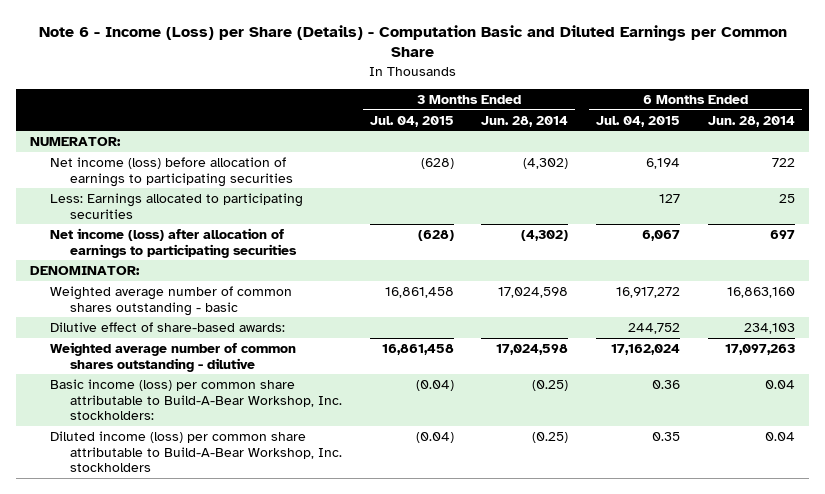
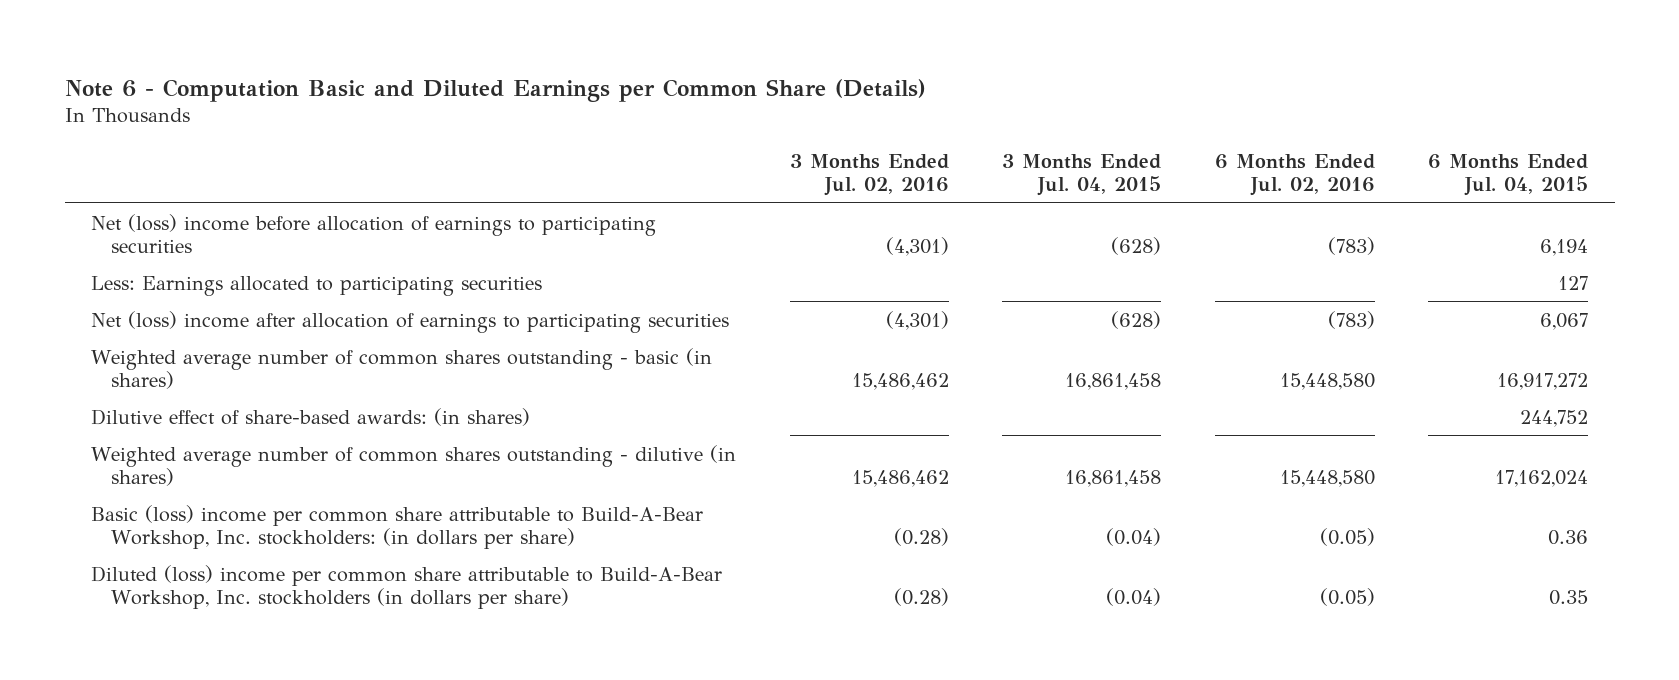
- Note 6 - Income (Loss) per Share (Details) - Computation Basic and Diluted Earnings per Common Share
+ Note 6 - Computation Basic and Diluted Earnings per Common Share (Details)
- | 3 Months Ended Jul. 04, 2015 | 3 Months Ended Jun. 28, 2014 | 6 Months Ended Jul. 04, 2015 | 6 Months Ended Jun. 28, 2014
+ | 3 Months Ended Jul. 02, 2016 | 3 Months Ended Jul. 04, 2015 | 6 Months Ended Jul. 02, 2016 | 6 Months Ended Jul. 04, 2015
- NUMERATOR:
- Net income (loss) before allocation of earnings to participating securities | (628) | (4,302) | 6,194 | 722
+ Net (loss) income before allocation of earnings to participating securities | (4,301) | (628) | (783) | 6,194
- Net income (loss) after allocation of earnings to participating securities | (628) | (4,302) | 6,067 | 697
- DENOMINATOR:
- Weighted average number of common shares outstanding - basic | 16,861,458 | 17,024,598 | 16,917,272 | 16,863,160
- Dilutive effect of share-based awards: | | | 244,752 | 234,103
- Weighted average number of common shares outstanding - dilutive | 16,861,458 | 17,024,598 | 17,162,024 | 17,097,263
- Basic income (loss) per common share attributable to Build-A-Bear Workshop, Inc. stockholders: | (0.04) | (0.25) | 0.36 | 0.04
- Diluted income (loss) per common share attributable to Build-A-Bear Workshop, Inc. stockholders | (0.04) | (0.25) | 0.35 | 0.04
+ Net (loss) income after allocation of earnings to participating securities | (4,301) | (628) | (783) | 6,067
+ Weighted average number of common shares outstanding - basic (in shares) | 15,486,462 | 16,861,458 | 15,448,580 | 16,917,272
+ Dilutive effect of share-based awards: (in shares) | | | | 244,752
+ Weighted average number of common shares outstanding - dilutive (in shares) | 15,486,462 | 16,861,458 | 15,448,580 | 17,162,024
+ Basic (loss) income per common share attributable to Build-A-Bear Workshop, Inc. stockholders: (in dollars per share) | (0.28) | (0.04) | (0.05) | 0.36
+ Diluted (loss) income per common share attributable to Build-A-Bear Workshop, Inc. stockholders (in dollars per share) | (0.28) | (0.04) | (0.05) | 0.35

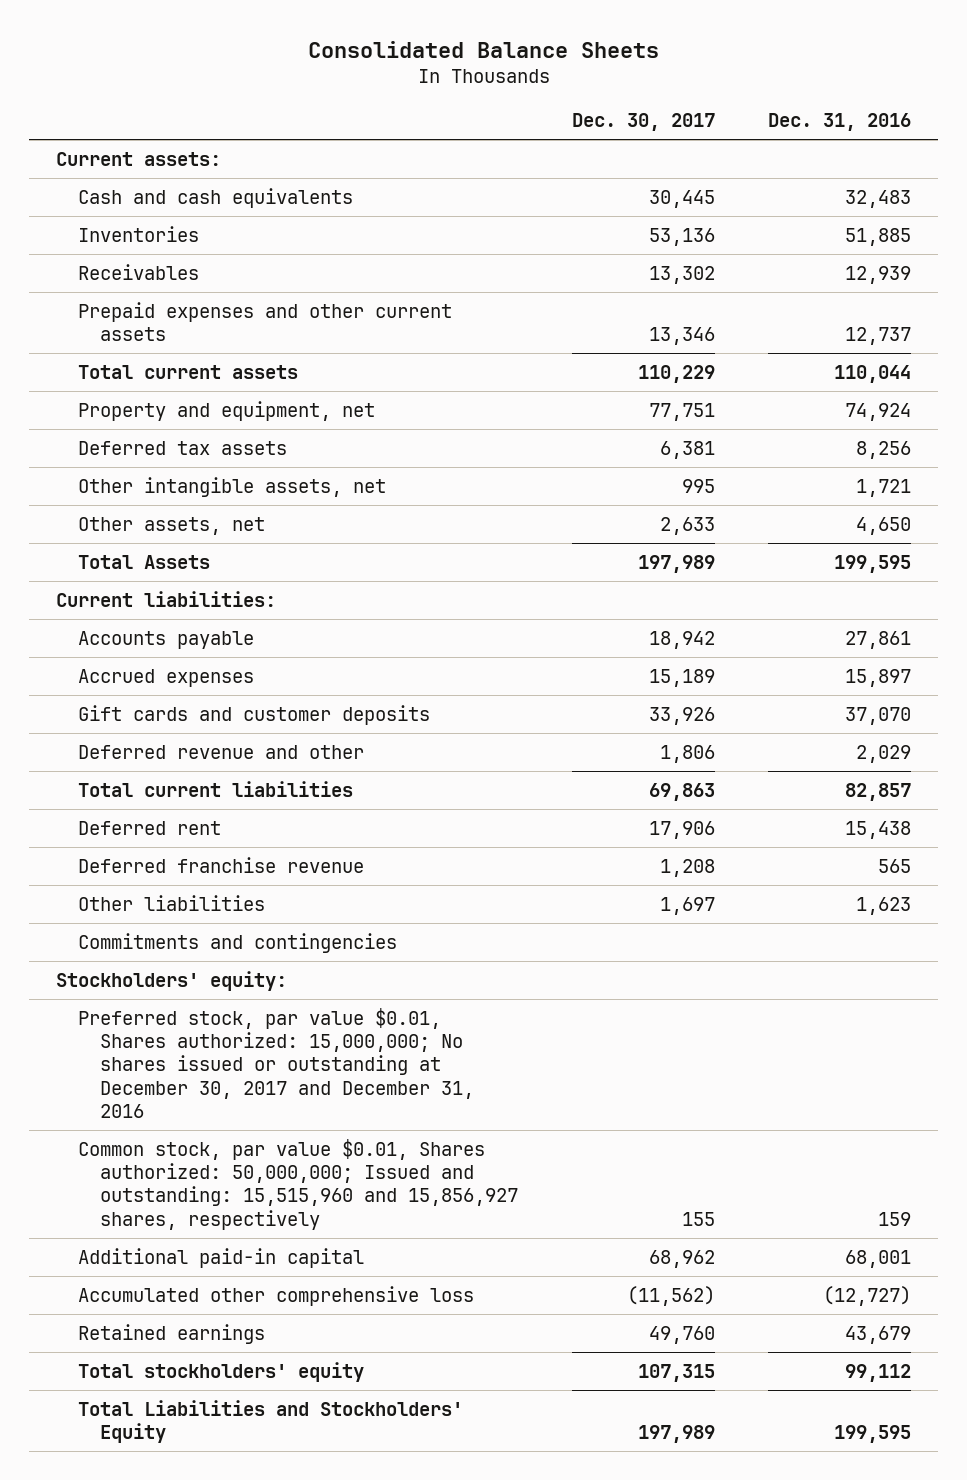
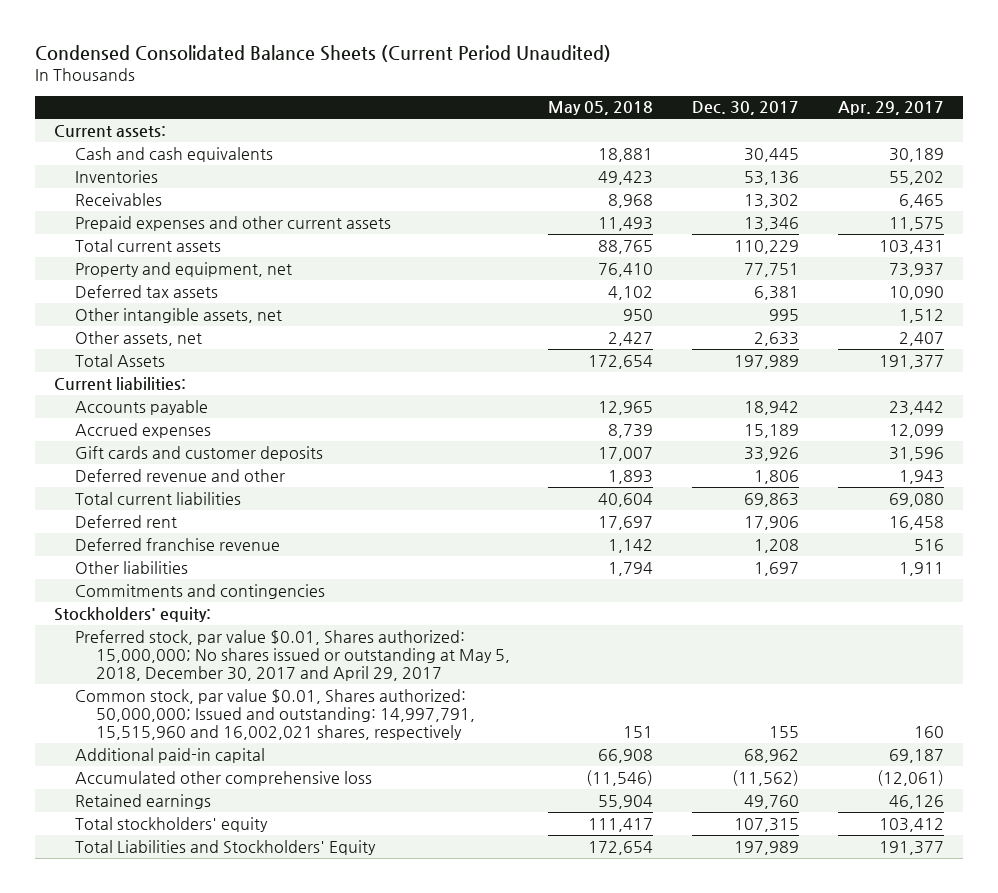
- Consolidated Balance Sheets
+ Condensed Consolidated Balance Sheets (Current Period Unaudited)
- | Dec. 30, 2017 | Dec. 31, 2016
+ | May 05, 2018 | Dec. 30, 2017 | Apr. 29, 2017
- Preferred stock, par value $0.01, Shares authorized: 15,000,000; No shares issued or outstanding at December 30, 2017 and December 31, 2016
- Common stock, par value $0.01, Shares authorized: 50,000,000; Issued and outstanding: 15,515,960 and 15,856,927 shares, respectively | 155 | 159
+ Preferred stock, par value $0.01, Shares authorized: 15,000,000; No shares issued or outstanding at May 5, 2018, December 30, 2017 and April 29, 2017
+ Common stock, par value $0.01, Shares authorized: 50,000,000; Issued and outstanding: 14,997,791, 15,515,960 and 16,002,021 shares, respectively | 151 | 155 | 160

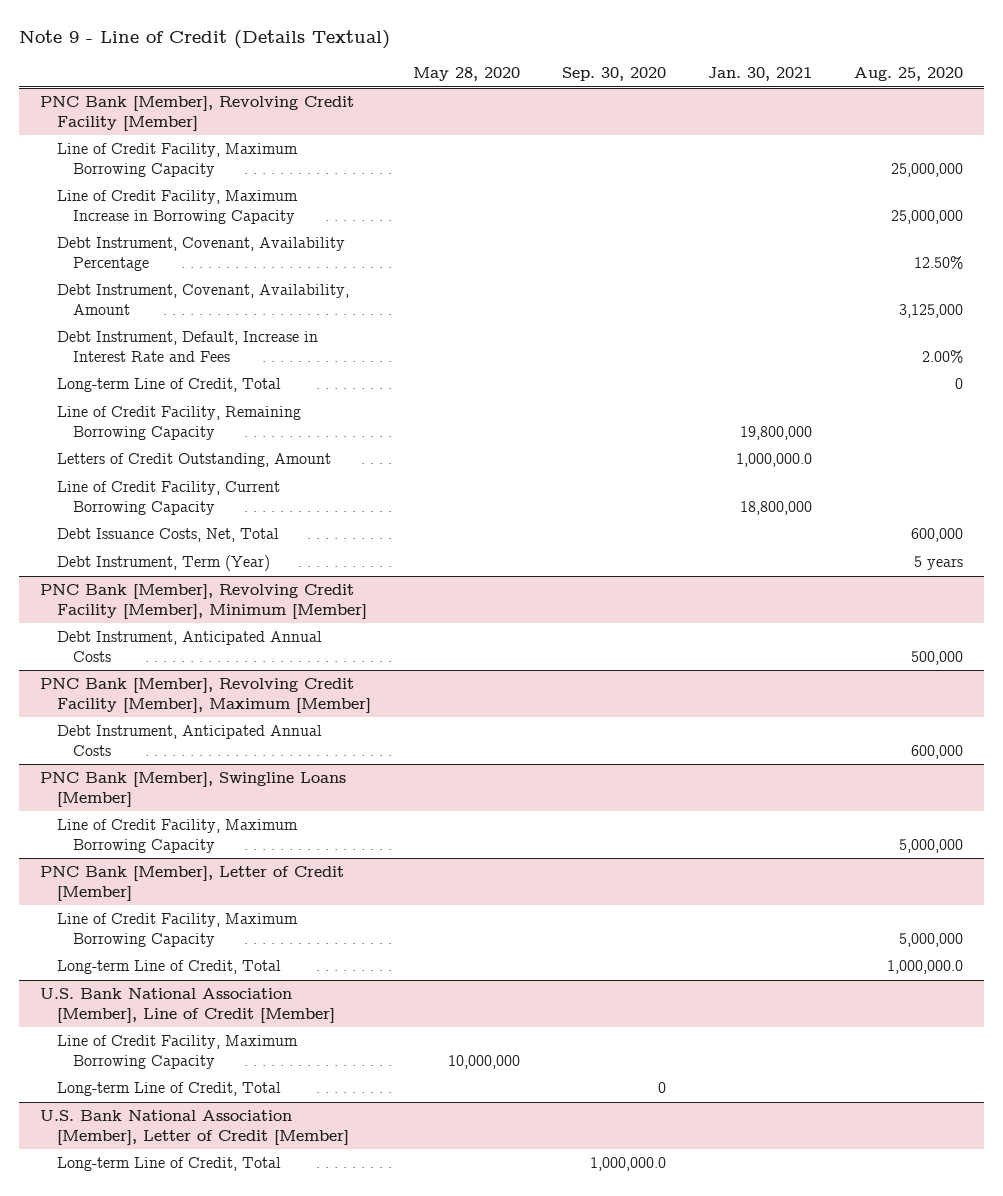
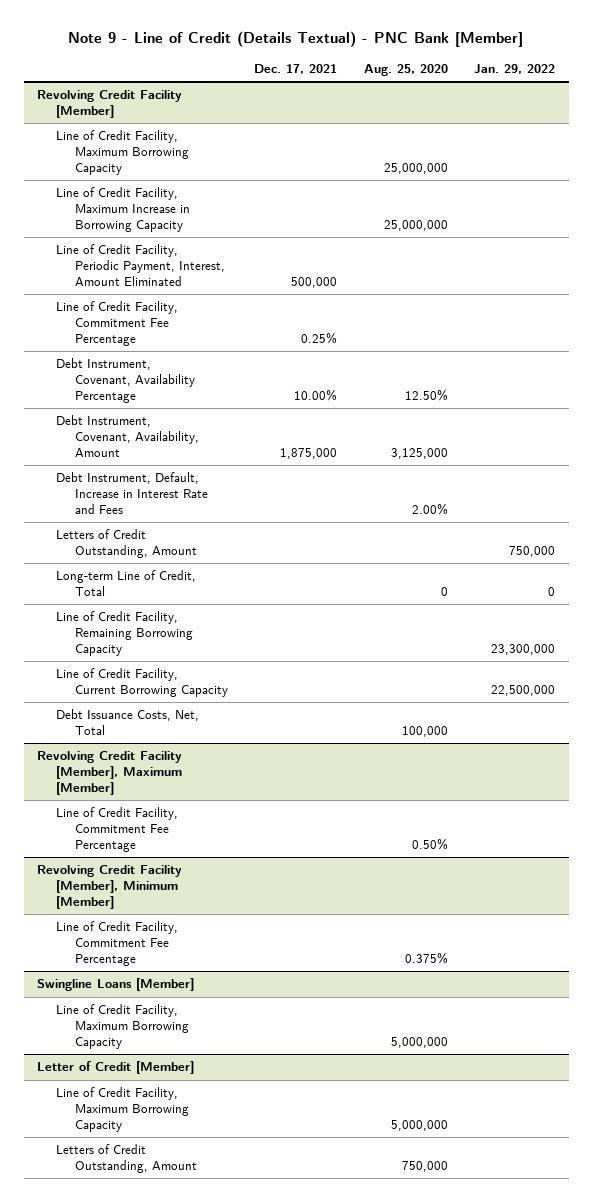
- Note 9 - Line of Credit (Details Textual)
+ Note 9 - Line of Credit (Details Textual) - PNC Bank [Member]
- | May 28, 2020 | Sep. 30, 2020 | Jan. 30, 2021 | Aug. 25, 2020
+ | Dec. 17, 2021 | Aug. 25, 2020 | Jan. 29, 2022
- PNC Bank [Member], Revolving Credit Facility [Member]
+ Revolving Credit Facility [Member]
+ Line of Credit Facility, Periodic Payment, Interest, Amount Eliminated | 500,000 | |
+ Line of Credit Facility, Commitment Fee Percentage | 0.25% | |
+ Letters of Credit Outstanding, Amount | | | 750,000
- Letters of Credit Outstanding, Amount | | | 1,000,000.0 |
- Debt Issuance Costs, Net, Total | | | | 600,000
- Debt Instrument, Term (Year) | | | | 5 years
- PNC Bank [Member], Revolving Credit Facility [Member], Minimum [Member]
- Debt Instrument, Anticipated Annual Costs | | | | 500,000
- PNC Bank [Member], Revolving Credit Facility [Member], Maximum [Member]
- Debt Instrument, Anticipated Annual Costs | | | | 600,000
- PNC Bank [Member], Swingline Loans [Member]
+ Debt Issuance Costs, Net, Total | | 100,000 |
+ Revolving Credit Facility [Member], Maximum [Member]
+ Line of Credit Facility, Commitment Fee Percentage | | 0.50% |
+ Revolving Credit Facility [Member], Minimum [Member]
+ Line of Credit Facility, Commitment Fee Percentage | | 0.375% |
+ Swingline Loans [Member]
- PNC Bank [Member], Letter of Credit [Member]
+ Letter of Credit [Member]
- Long-term Line of Credit, Total | | | | 1,000,000.0
- U.S. Bank National Association [Member], Line of Credit [Member]
- Line of Credit Facility, Maximum Borrowing Capacity | 10,000,000 | | |
- Long-term Line of Credit, Total | | 0 | |
- U.S. Bank National Association [Member], Letter of Credit [Member]
- Long-term Line of Credit, Total | | 1,000,000.0 | |
+ Letters of Credit Outstanding, Amount | | 750,000 |

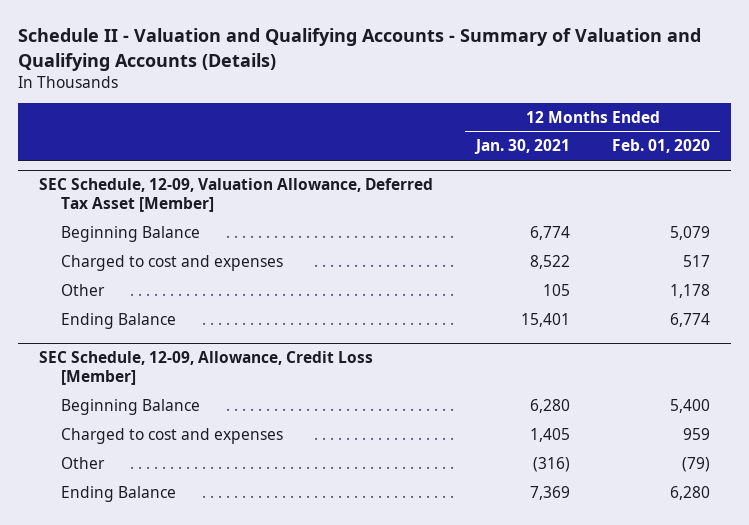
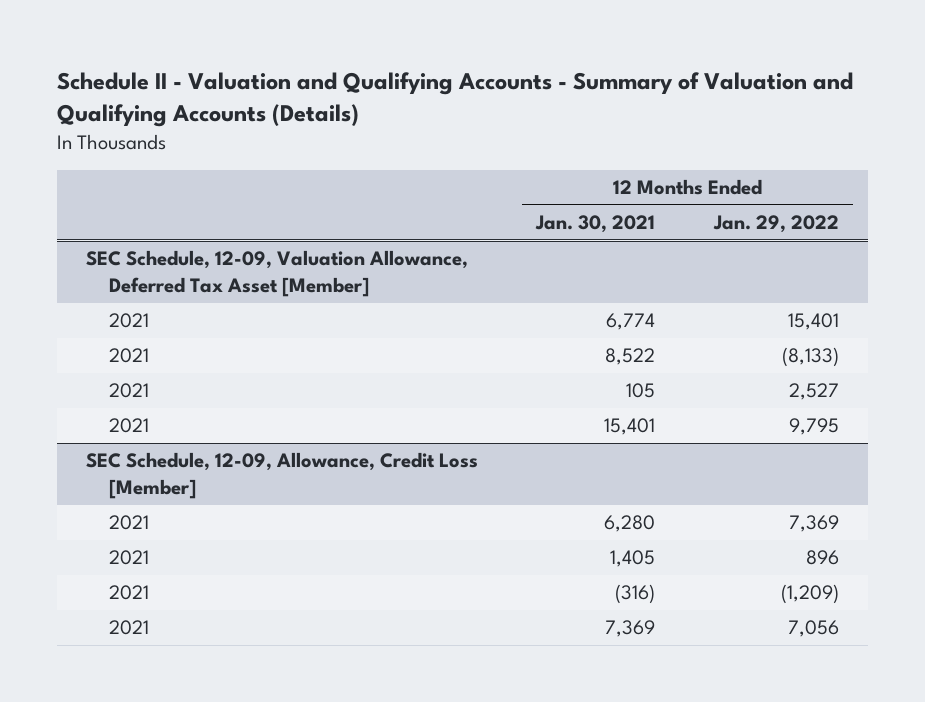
- | 12 Months Ended Jan. 30, 2021 | 12 Months Ended Feb. 01, 2020
+ | 12 Months Ended Jan. 30, 2021 | 12 Months Ended Jan. 29, 2022
@ SEC Schedule, 12-09, Valuation Allowance, Deferred Tax Asset [Member]
- Beginning Balance | 6,774 | 5,079
- Charged to cost and expenses | 8,522 | 517
- Other | 105 | 1,178
- Ending Balance | 15,401 | 6,774
+ 2021 | 6,774 | 15,401
+ 2021 | 8,522 | (8,133)
+ 2021 | 105 | 2,527
+ 2021 | 15,401 | 9,795
@ SEC Schedule, 12-09, Allowance, Credit Loss [Member]
- Beginning Balance | 6,280 | 5,400
- Charged to cost and expenses | 1,405 | 959
- Other | (316) | (79)
- Ending Balance | 7,369 | 6,280
+ 2021 | 6,280 | 7,369
+ 2021 | 1,405 | 896
+ 2021 | (316) | (1,209)
+ 2021 | 7,369 | 7,056

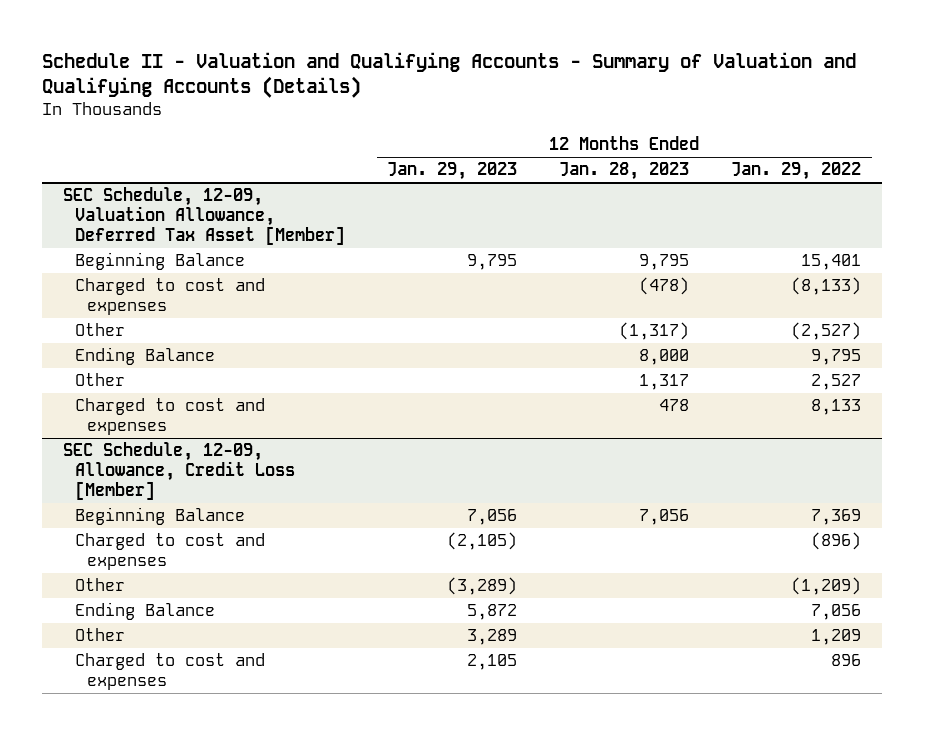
- | 12 Months Ended Jan. 30, 2021 | 12 Months Ended Jan. 29, 2022
+ | 12 Months Ended Jan. 29, 2023 | 12 Months Ended Jan. 28, 2023 | 12 Months Ended Jan. 29, 2022
@ SEC Schedule, 12-09, Valuation Allowance, Deferred Tax Asset [Member]
- 2021 | 6,774 | 15,401
- 2021 | 8,522 | (8,133)
- 2021 | 105 | 2,527
- 2021 | 15,401 | 9,795
+ Beginning Balance | 9,795 | 9,795 | 15,401
+ Charged to cost and expenses | | (478) | (8,133)
+ Other | | (1,317) | (2,527)
+ Ending Balance | | 8,000 | 9,795
+ Other | | 1,317 | 2,527
+ Charged to cost and expenses | | 478 | 8,133
@ SEC Schedule, 12-09, Allowance, Credit Loss [Member]
- 2021 | 6,280 | 7,369
- 2021 | 1,405 | 896
- 2021 | (316) | (1,209)
- 2021 | 7,369 | 7,056
+ Beginning Balance | 7,056 | 7,056 | 7,369
+ Charged to cost and expenses | (2,105) | | (896)
+ Other | (3,289) | | (1,209)
+ Ending Balance | 5,872 | | 7,056
+ Other | 3,289 | | 1,209
+ Charged to cost and expenses | 2,105 | | 896

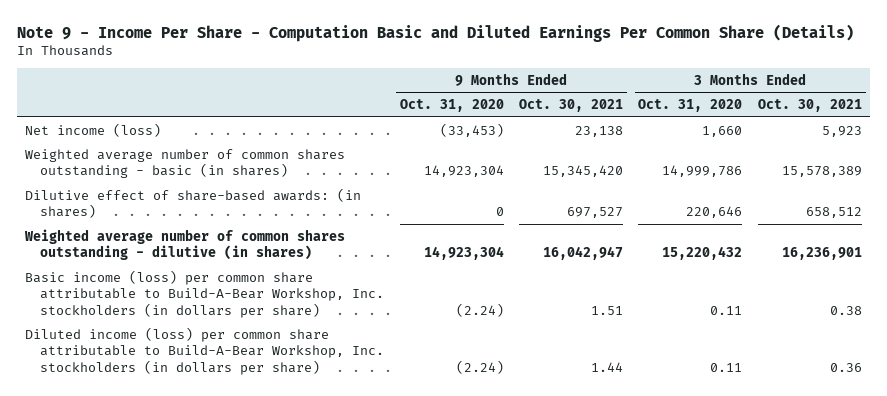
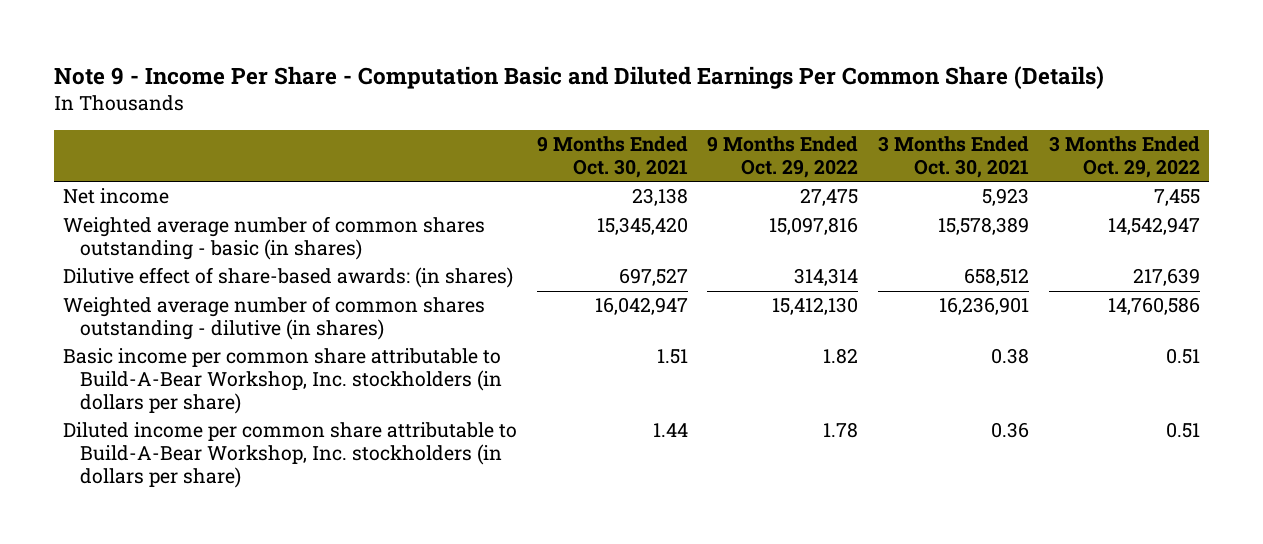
- | 9 Months Ended Oct. 31, 2020 | 9 Months Ended Oct. 30, 2021 | 3 Months Ended Oct. 31, 2020 | 3 Months Ended Oct. 30, 2021
+ | 9 Months Ended Oct. 30, 2021 | 9 Months Ended Oct. 29, 2022 | 3 Months Ended Oct. 30, 2021 | 3 Months Ended Oct. 29, 2022
- Net income (loss) | (33,453) | 23,138 | 1,660 | 5,923
+ Net income | 23,138 | 27,475 | 5,923 | 7,455
- Basic income (loss) per common share attributable to Build-A-Bear Workshop, Inc. stockholders (in dollars per share) | (2.24) | 1.51 | 0.11 | 0.38
- Diluted income (loss) per common share attributable to Build-A-Bear Workshop, Inc. stockholders (in dollars per share) | (2.24) | 1.44 | 0.11 | 0.36
+ Basic income per common share attributable to Build-A-Bear Workshop, Inc. stockholders (in dollars per share) | 1.51 | 1.82 | 0.38 | 0.51
+ Diluted income per common share attributable to Build-A-Bear Workshop, Inc. stockholders (in dollars per share) | 1.44 | 1.78 | 0.36 | 0.51

